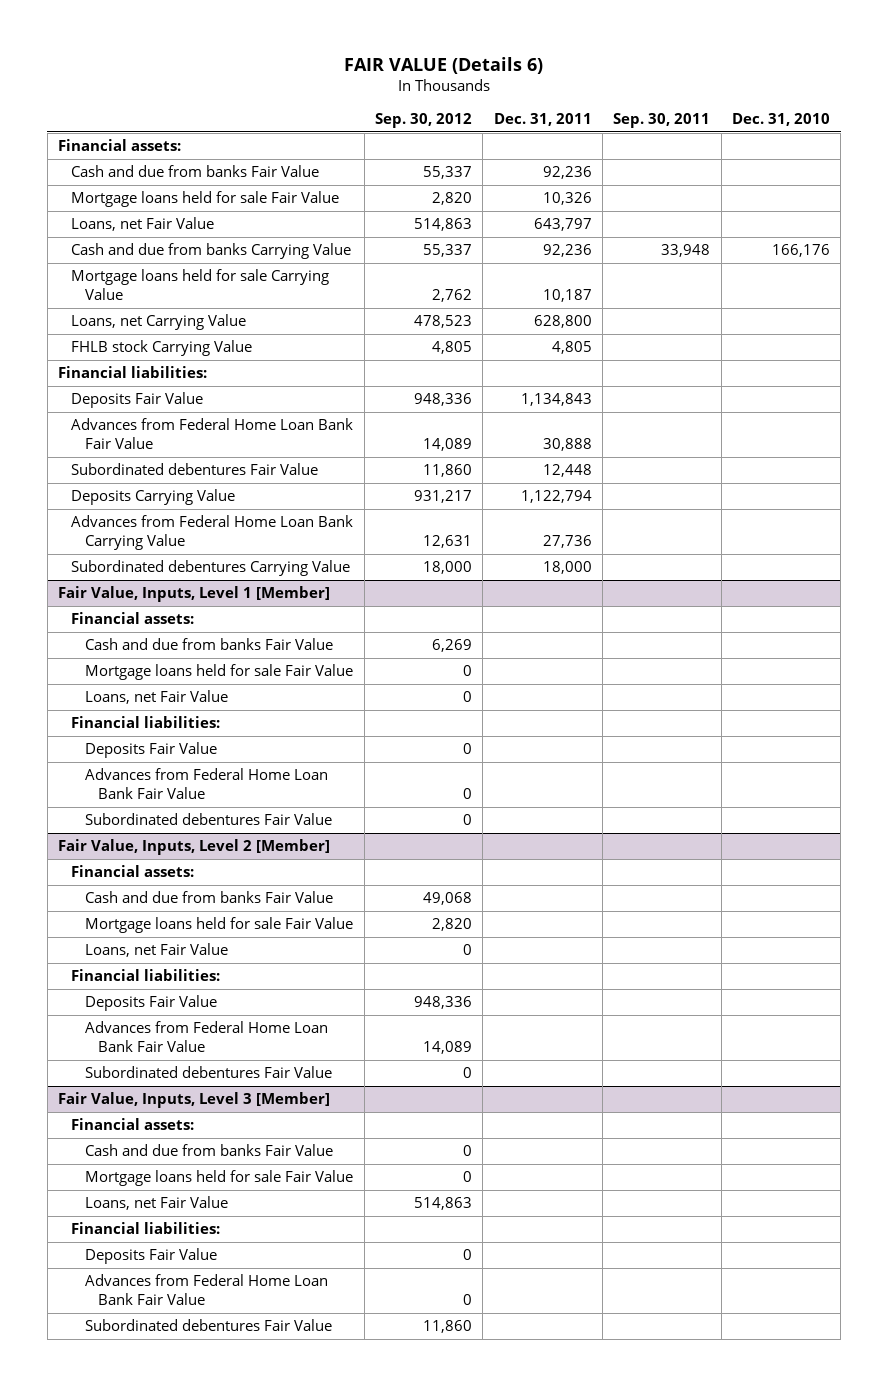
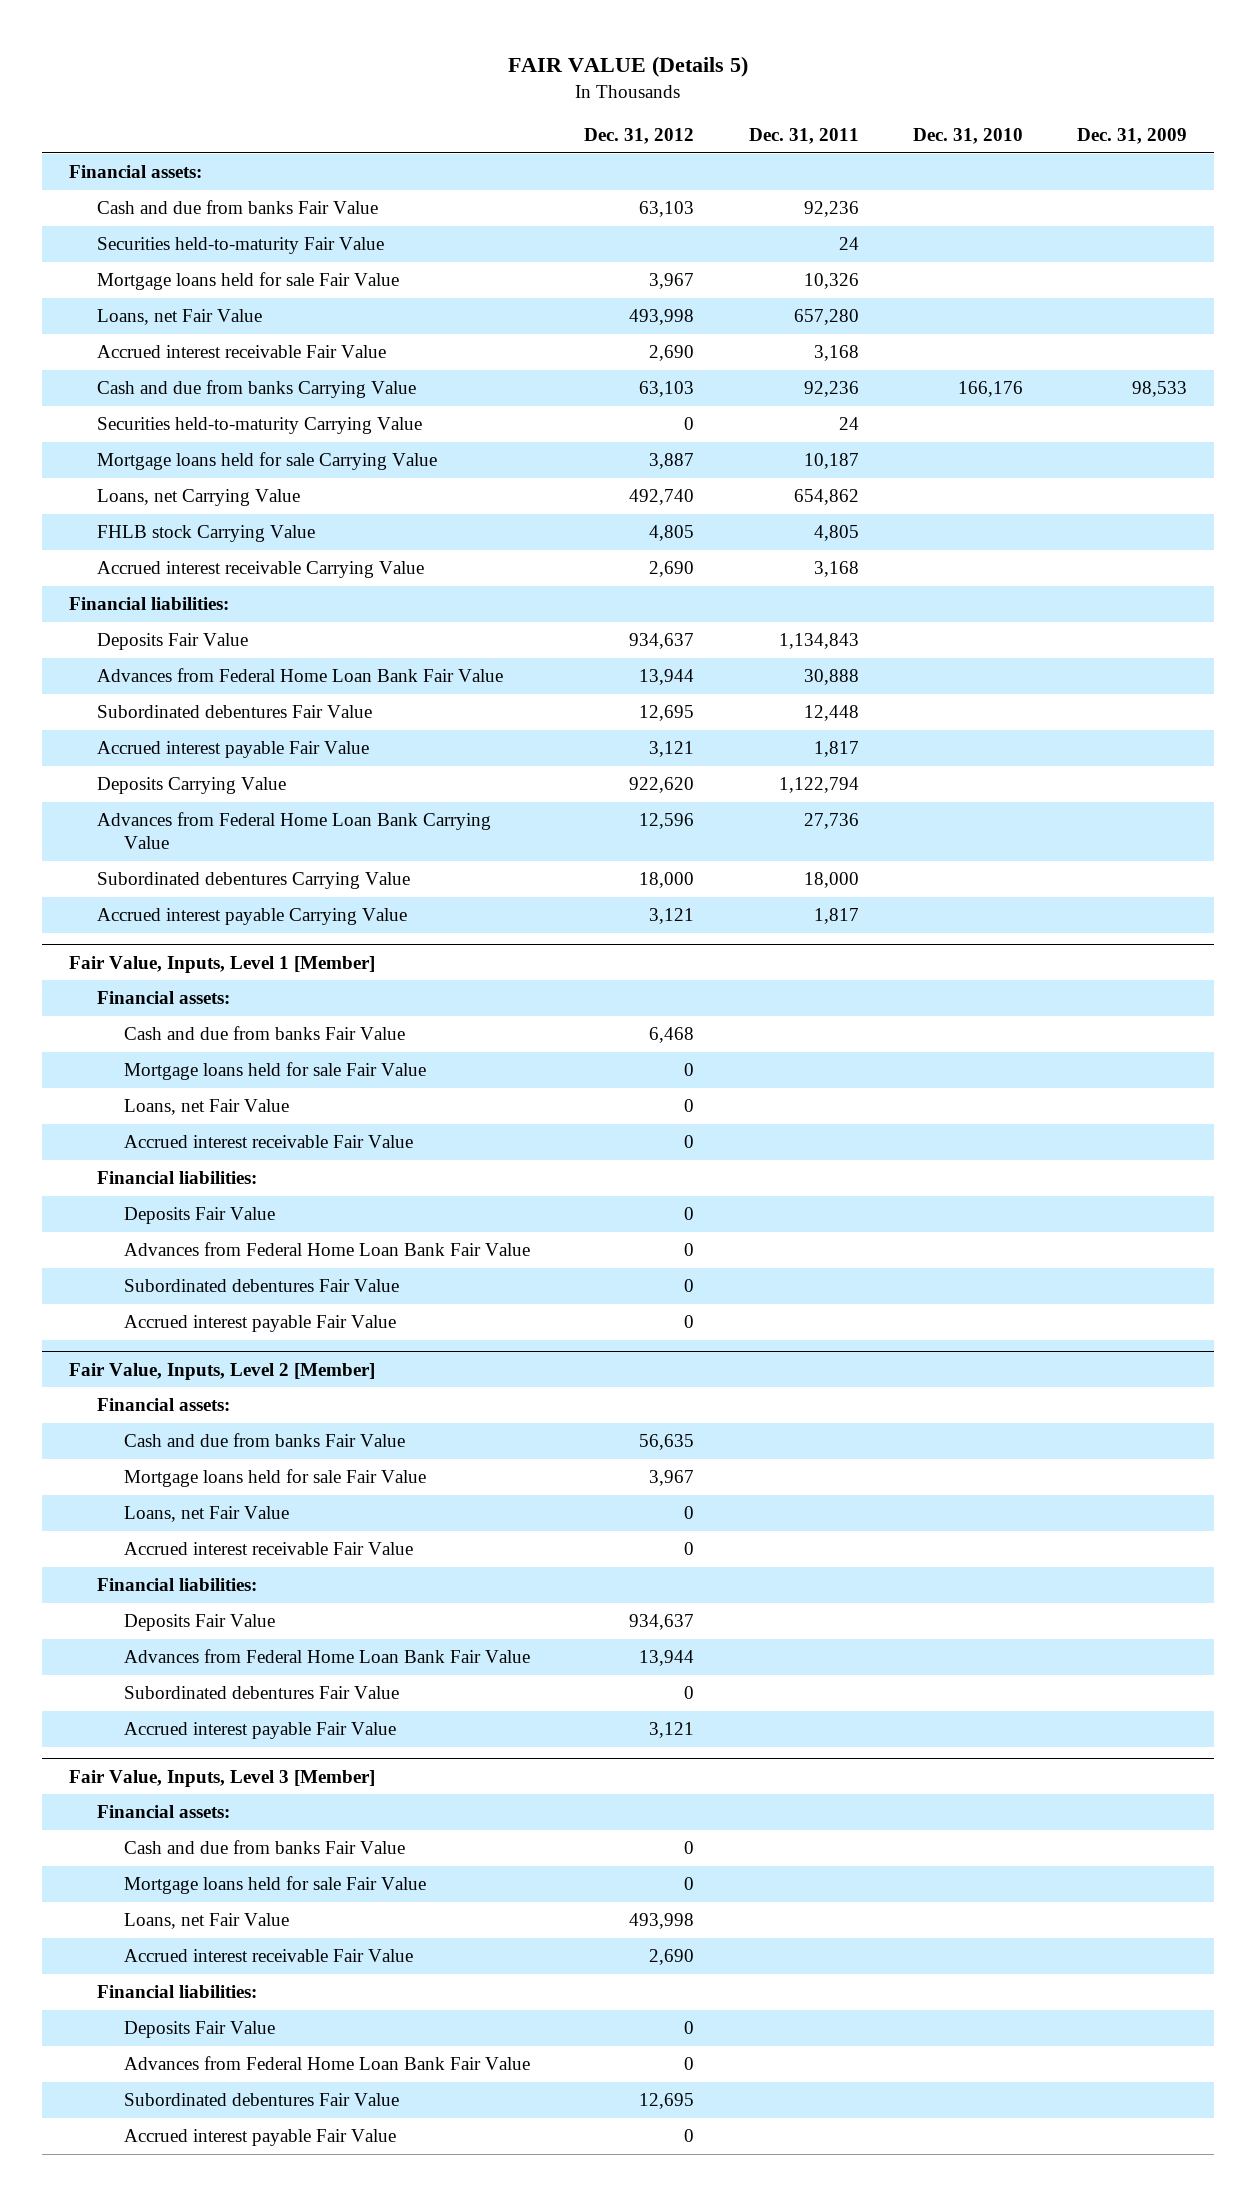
- FAIR VALUE (Details 6)
+ FAIR VALUE (Details 5)
- | Sep. 30, 2012 | Dec. 31, 2011 | Sep. 30, 2011 | Dec. 31, 2010
+ | Dec. 31, 2012 | Dec. 31, 2011 | Dec. 31, 2010 | Dec. 31, 2009
+ Securities held-to-maturity Fair Value | | 24 | |
- Loans, net Fair Value | 514,863 | 643,797 | |
+ Loans, net Fair Value | 493,998 | 657,280 | |
+ Accrued interest receivable Fair Value | 2,690 | 3,168 | |
+ Securities held-to-maturity Carrying Value | 0 | 24 | |
- Loans, net Carrying Value | 478,523 | 628,800 | |
+ Loans, net Carrying Value | 492,740 | 654,862 | |
+ Accrued interest receivable Carrying Value | 2,690 | 3,168 | |
+ Accrued interest payable Fair Value | 3,121 | 1,817 | |
+ Accrued interest payable Carrying Value | 3,121 | 1,817 | |
@ Fair Value, Inputs, Level 1 [Member]
+ Accrued interest receivable Fair Value | 0 | | |
+ Accrued interest payable Fair Value | 0 | | |
@ Fair Value, Inputs, Level 2 [Member]
+ Accrued interest receivable Fair Value | 0 | | |
+ Accrued interest payable Fair Value | 3,121 | | |
@ Fair Value, Inputs, Level 3 [Member]
+ Accrued interest receivable Fair Value | 2,690 | | |
+ Accrued interest payable Fair Value | 0 | | |

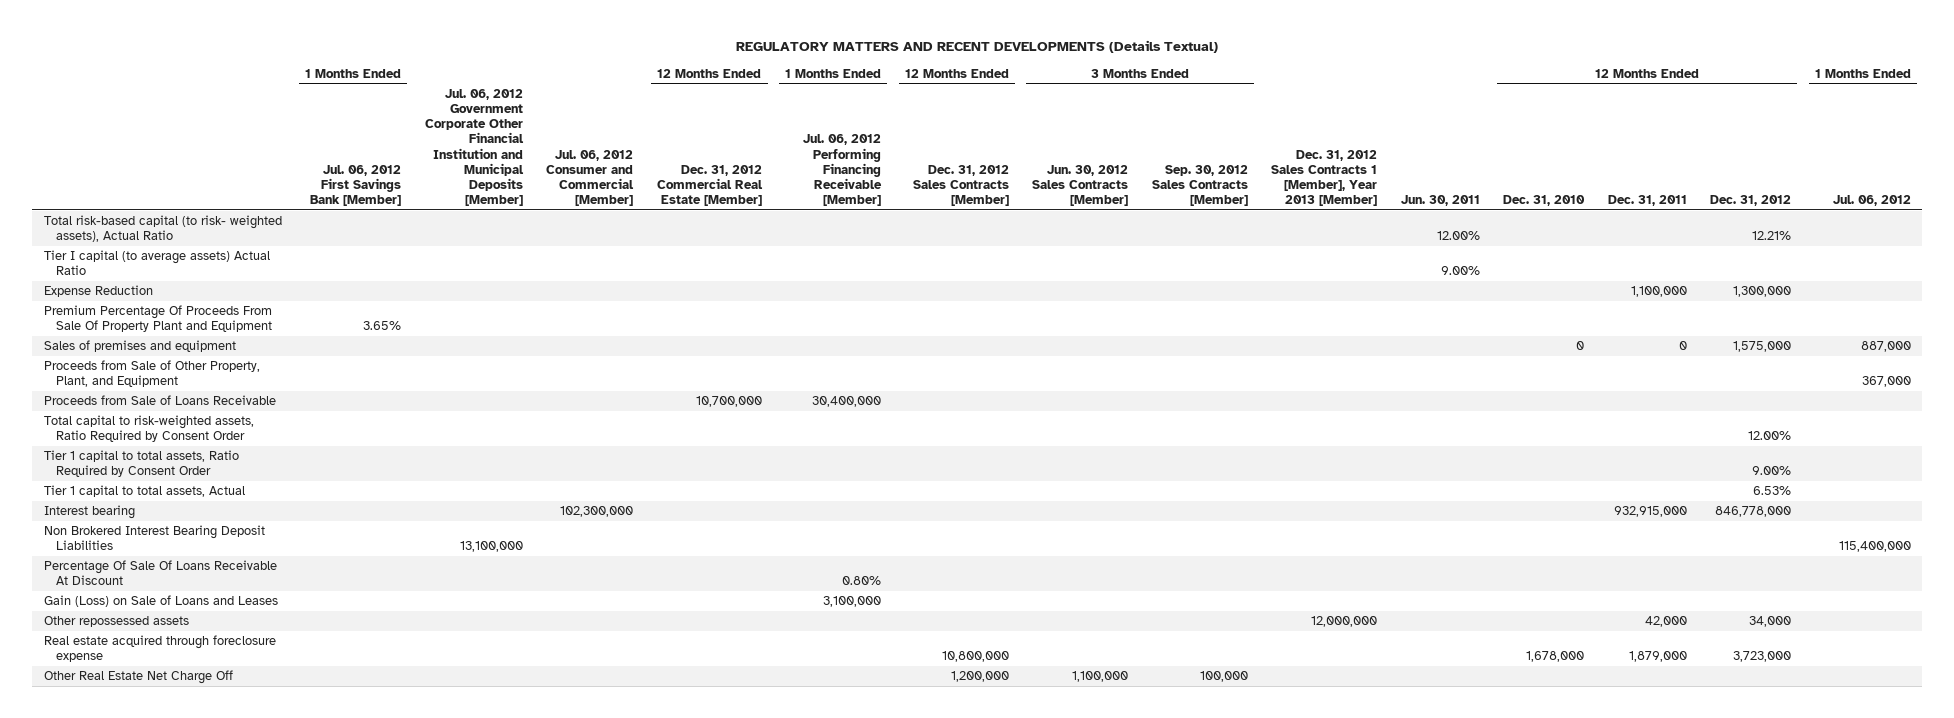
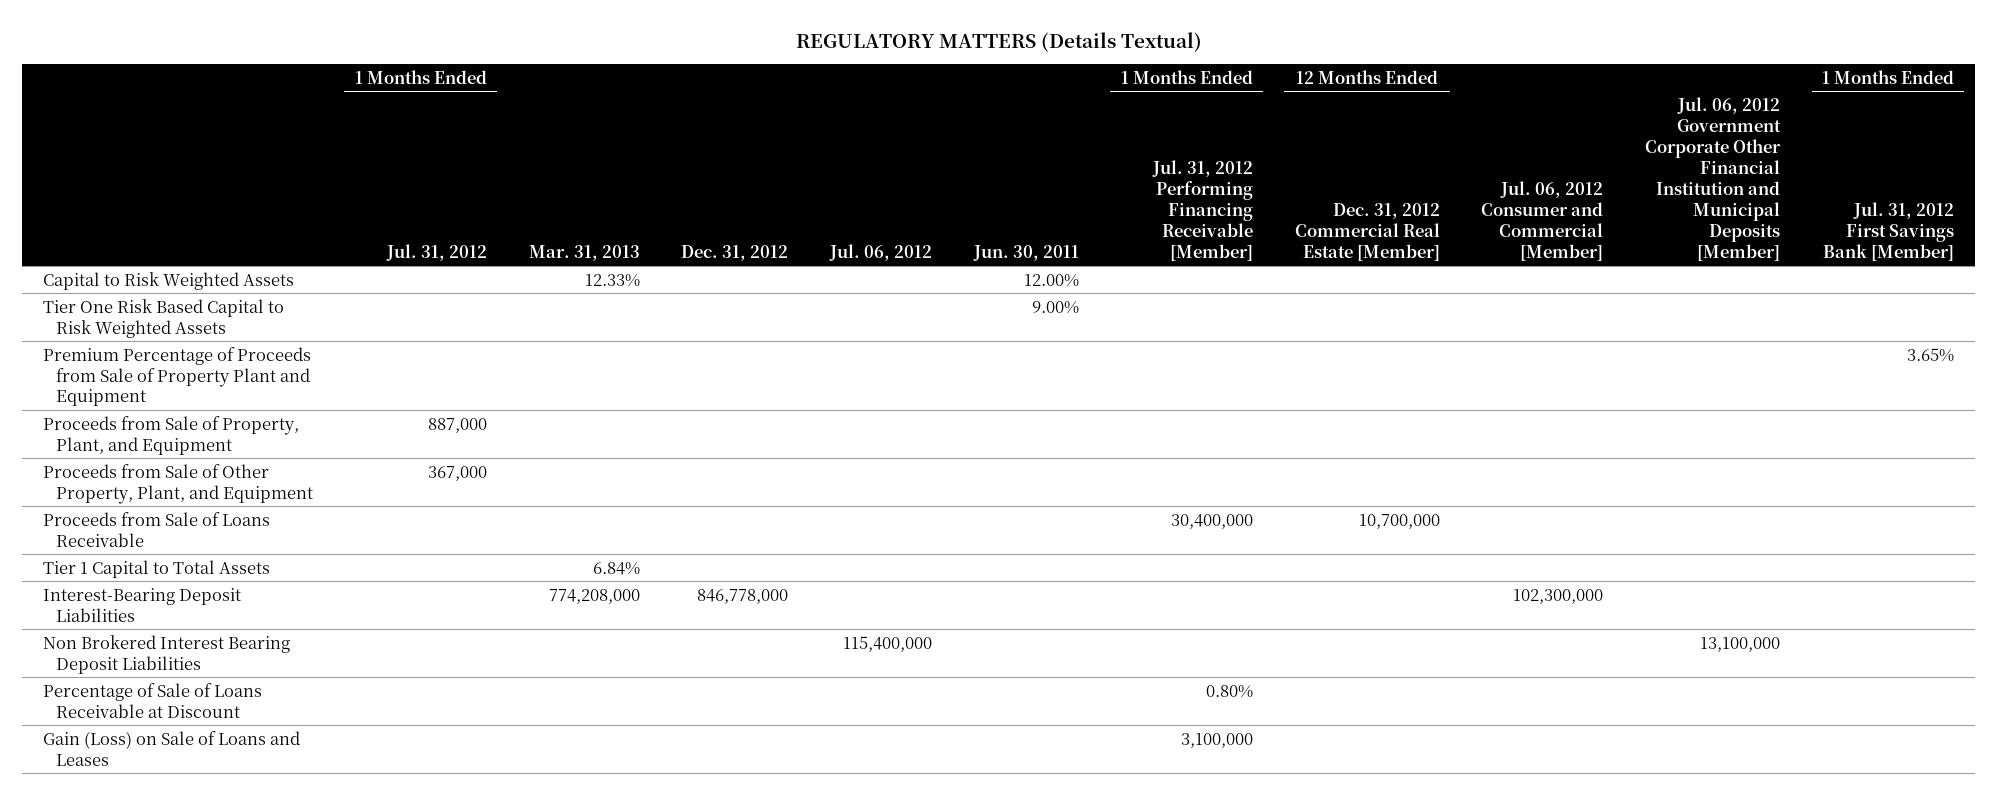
- REGULATORY MATTERS AND RECENT DEVELOPMENTS (Details Textual)
+ REGULATORY MATTERS (Details Textual)
- | 1 Months Ended Jul. 06, 2012 First Savings Bank [Member] | Jul. 06, 2012 Government Corporate Other Financial Institution and Municipal Deposits [Member] | Jul. 06, 2012 Consumer and Commercial [Member] | 12 Months Ended Dec. 31, 2012 Commercial Real Estate [Member] | 1 Months Ended Jul. 06, 2012 Performing Financing Receivable [Member] | 12 Months Ended Dec. 31, 2012 Sales Contracts [Member] | 3 Months Ended Jun. 30, 2012 Sales Contracts [Member] | 3 Months Ended Sep. 30, 2012 Sales Contracts [Member] | Dec. 31, 2012 Sales Contracts 1 [Member], Year 2013 [Member] | Jun. 30, 2011 | 12 Months Ended Dec. 31, 2010 | 12 Months Ended Dec. 31, 2011 | 12 Months Ended Dec. 31, 2012 | 1 Months Ended Jul. 06, 2012
+ | 1 Months Ended Jul. 31, 2012 | Mar. 31, 2013 | Dec. 31, 2012 | Jul. 06, 2012 | Jun. 30, 2011 | 1 Months Ended Jul. 31, 2012 Performing Financing Receivable [Member] | 12 Months Ended Dec. 31, 2012 Commercial Real Estate [Member] | Jul. 06, 2012 Consumer and Commercial [Member] | Jul. 06, 2012 Government Corporate Other Financial Institution and Municipal Deposits [Member] | 1 Months Ended Jul. 31, 2012 First Savings Bank [Member]
- Total risk-based capital (to risk- weighted assets), Actual Ratio | | | | | | | | | | 12.00% | | | 12.21% |
- Tier I capital (to average assets) Actual Ratio | | | | | | | | | | 9.00% | | | |
- Expense Reduction | | | | | | | | | | | | 1,100,000 | 1,300,000 |
- Premium Percentage Of Proceeds From Sale Of Property Plant and Equipment | 3.65% | | | | | | | | | | | | |
- Sales of premises and equipment | | | | | | | | | | | 0 | 0 | 1,575,000 | 887,000
+ Capital to Risk Weighted Assets | | 12.33% | | | 12.00% | | | | |
+ Tier One Risk Based Capital to Risk Weighted Assets | | | | | 9.00% | | | | |
+ Premium Percentage of Proceeds from Sale of Property Plant and Equipment | | | | | | | | | | 3.65%
+ Proceeds from Sale of Property, Plant, and Equipment | 887,000 | | | | | | | | |
- Total capital to risk-weighted assets, Ratio Required by Consent Order | | | | | | | | | | | | | 12.00% |
- Tier 1 capital to total assets, Ratio Required by Consent Order | | | | | | | | | | | | | 9.00% |
- Tier 1 capital to total assets, Actual | | | | | | | | | | | | | 6.53% |
- Interest bearing | | | 102,300,000 | | | | | | | | | 932,915,000 | 846,778,000 |
+ Tier 1 Capital to Total Assets | | 6.84% | | | | | | | |
+ Interest-Bearing Deposit Liabilities | | 774,208,000 | 846,778,000 | | | | | 102,300,000 | |
- Percentage Of Sale Of Loans Receivable At Discount | | | | | 0.80% | | | | | | | | |
+ Percentage of Sale of Loans Receivable at Discount | | | | | | 0.80% | | | |
- Other repossessed assets | | | | | | | | | 12,000,000 | | | 42,000 | 34,000 |
- Real estate acquired through foreclosure expense | | | | | | 10,800,000 | | | | | 1,678,000 | 1,879,000 | 3,723,000 |
- Other Real Estate Net Charge Off | | | | | | 1,200,000 | 1,100,000 | 100,000 | | | | | |

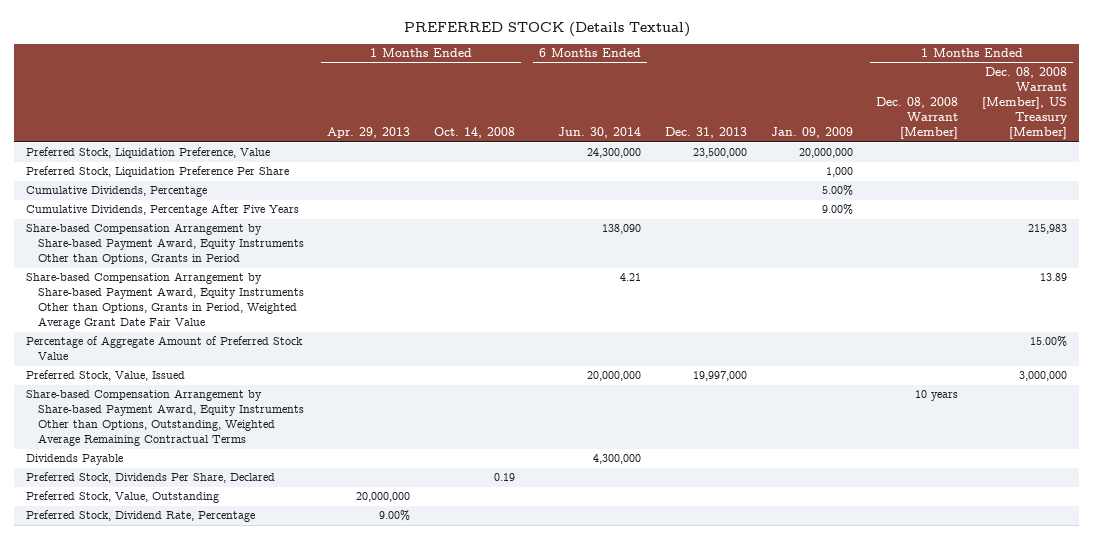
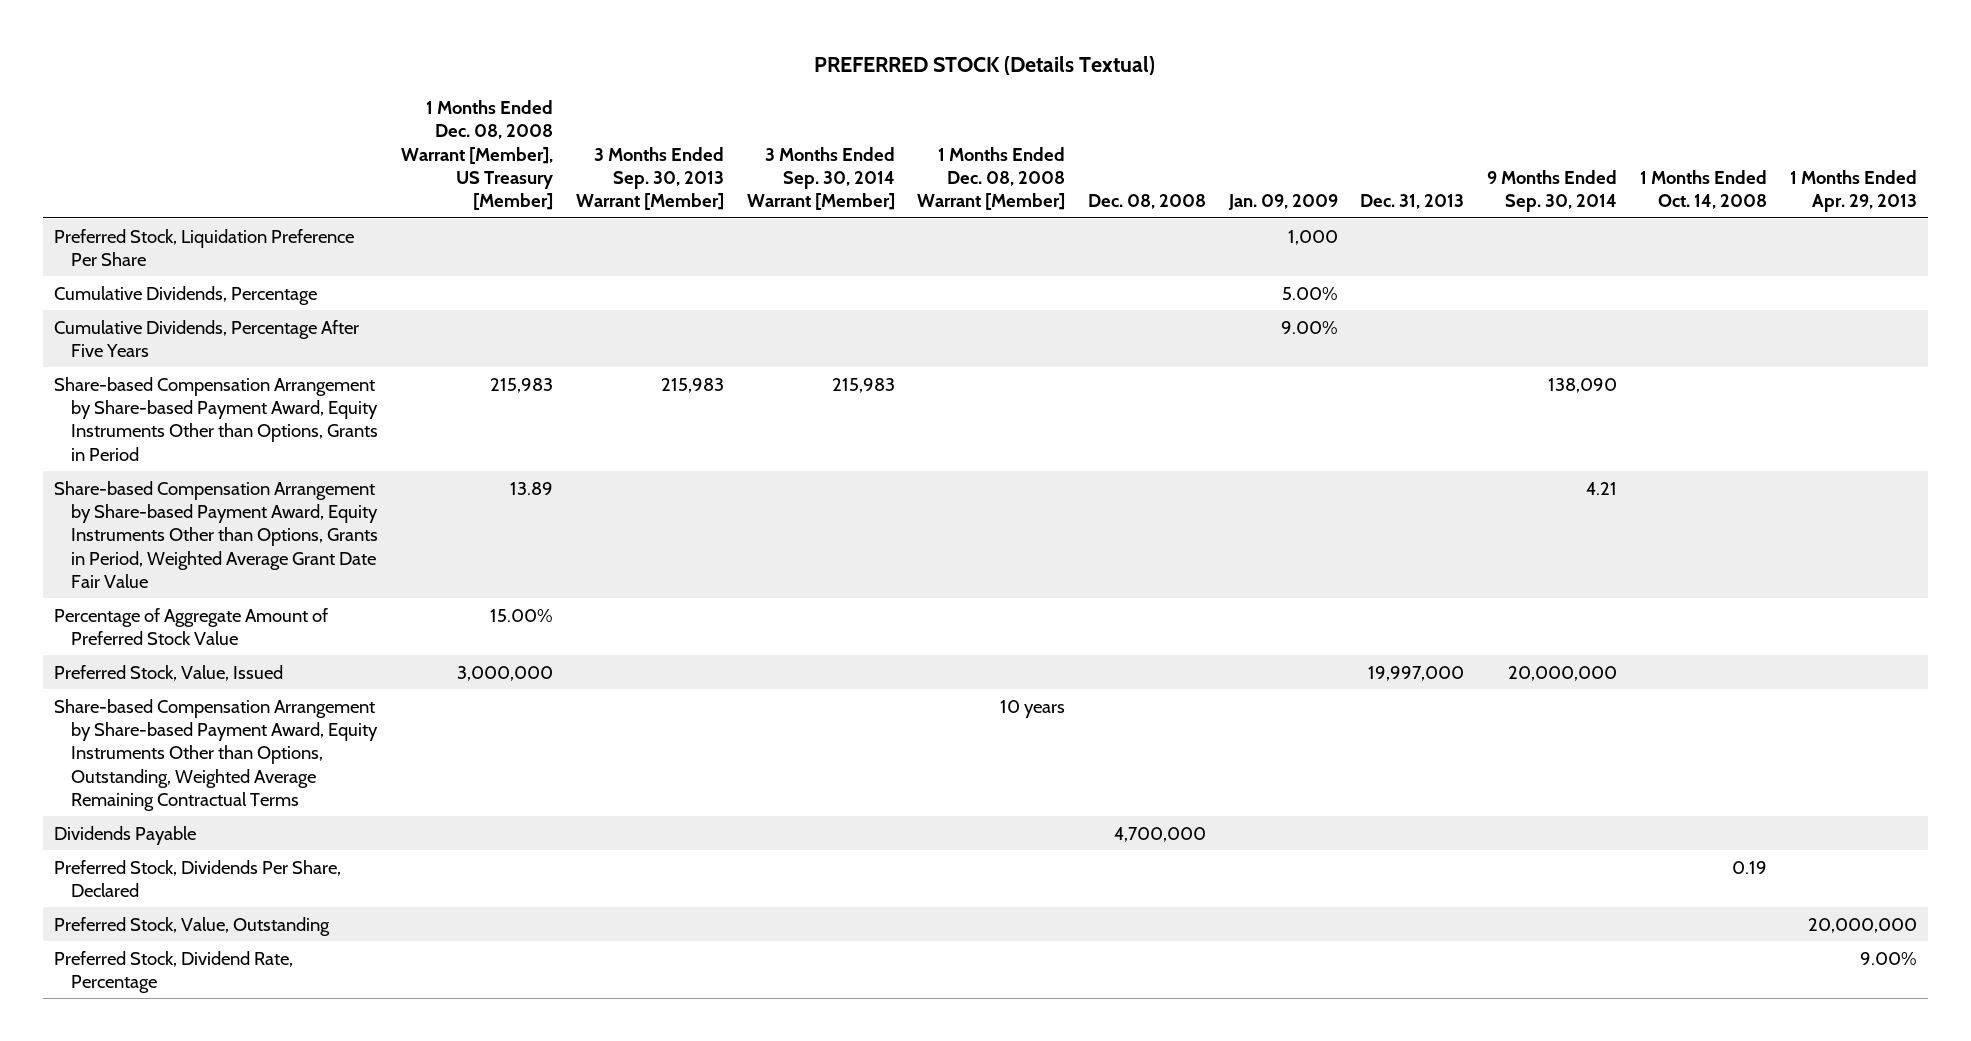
- | 1 Months Ended Apr. 29, 2013 | 1 Months Ended Oct. 14, 2008 | 6 Months Ended Jun. 30, 2014 | Dec. 31, 2013 | Jan. 09, 2009 | 1 Months Ended Dec. 08, 2008 Warrant [Member] | 1 Months Ended Dec. 08, 2008 Warrant [Member], US Treasury [Member]
+ | 1 Months Ended Dec. 08, 2008 Warrant [Member], US Treasury [Member] | 3 Months Ended Sep. 30, 2013 Warrant [Member] | 3 Months Ended Sep. 30, 2014 Warrant [Member] | 1 Months Ended Dec. 08, 2008 Warrant [Member] | Dec. 08, 2008 | Jan. 09, 2009 | Dec. 31, 2013 | 9 Months Ended Sep. 30, 2014 | 1 Months Ended Oct. 14, 2008 | 1 Months Ended Apr. 29, 2013
- Preferred Stock, Liquidation Preference, Value | | | 24,300,000 | 23,500,000 | 20,000,000 | |

